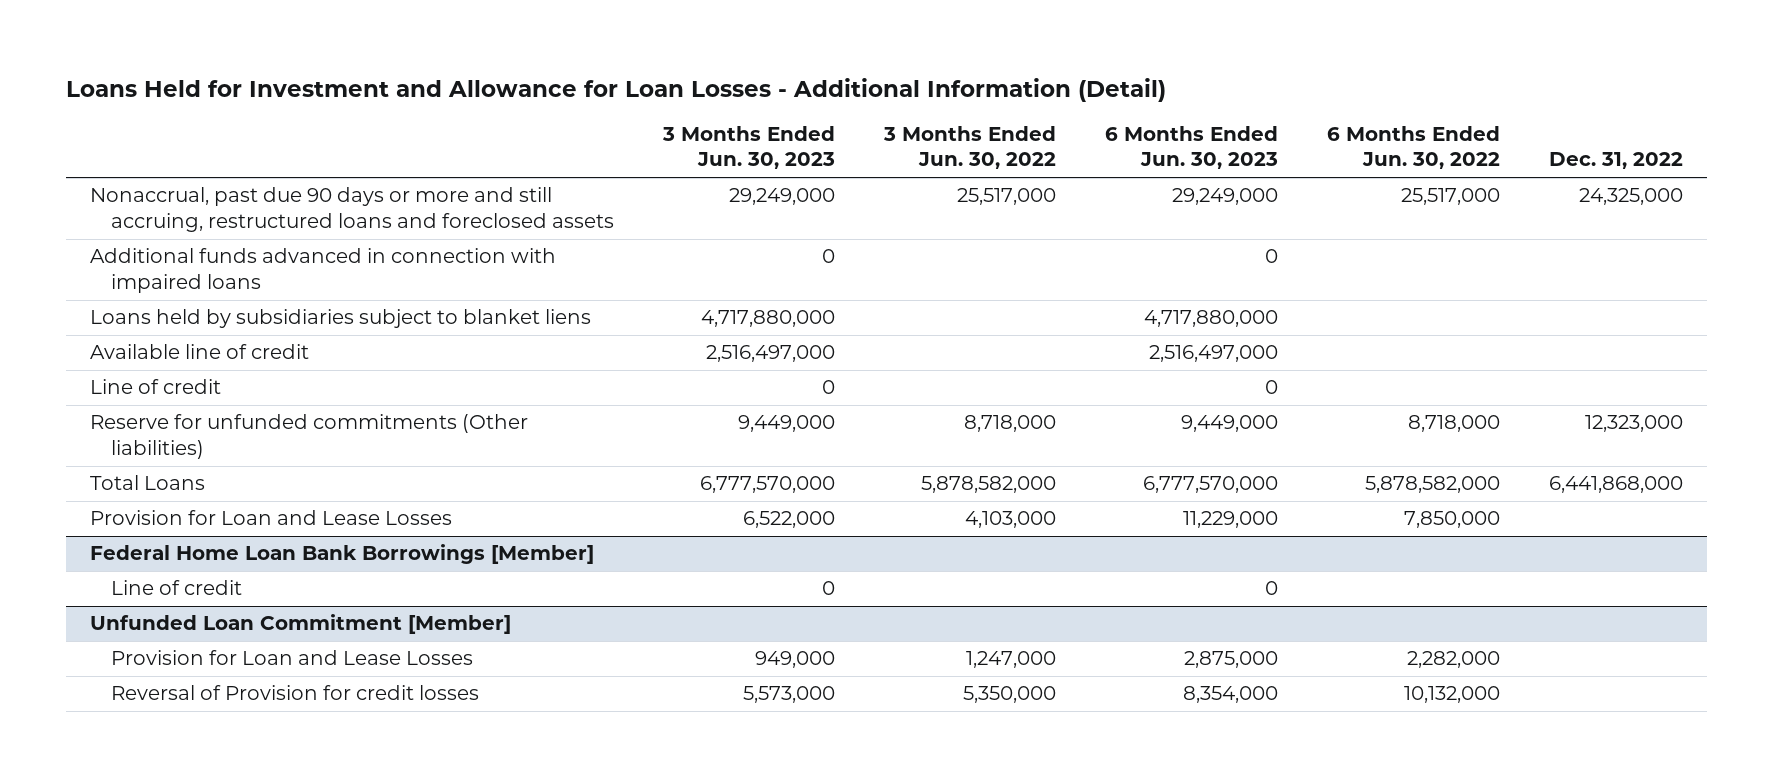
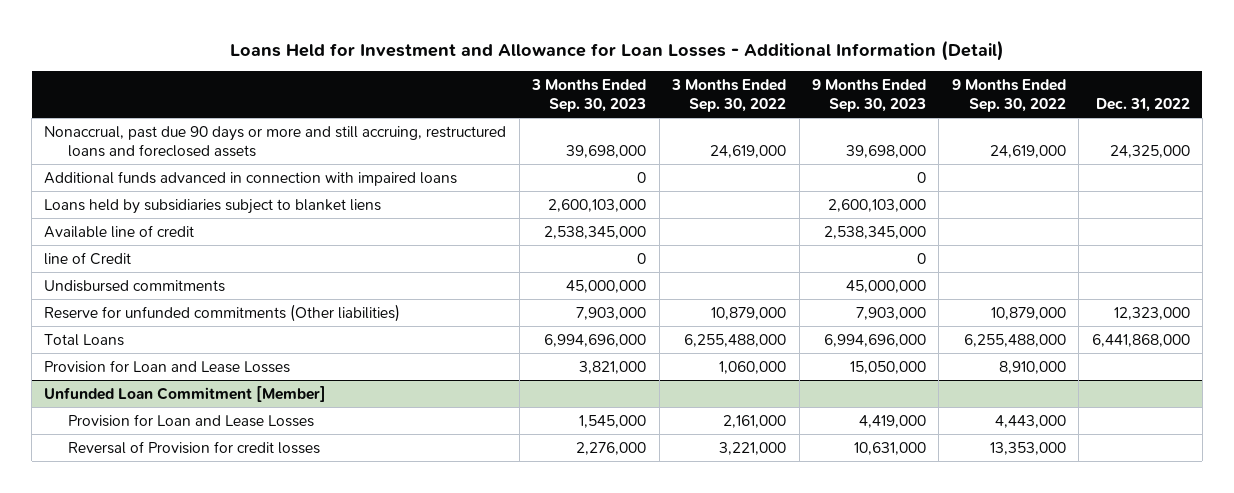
- | 3 Months Ended Jun. 30, 2023 | 3 Months Ended Jun. 30, 2022 | 6 Months Ended Jun. 30, 2023 | 6 Months Ended Jun. 30, 2022 | Dec. 31, 2022
+ | 3 Months Ended Sep. 30, 2023 | 3 Months Ended Sep. 30, 2022 | 9 Months Ended Sep. 30, 2023 | 9 Months Ended Sep. 30, 2022 | Dec. 31, 2022
- Line of credit | 0 | | 0 | |
+ line of Credit | 0 | | 0 | |
+ Undisbursed commitments | 45,000,000 | | 45,000,000 | |
- Federal Home Loan Bank Borrowings [Member]
- Line of credit | 0 | | 0 | |

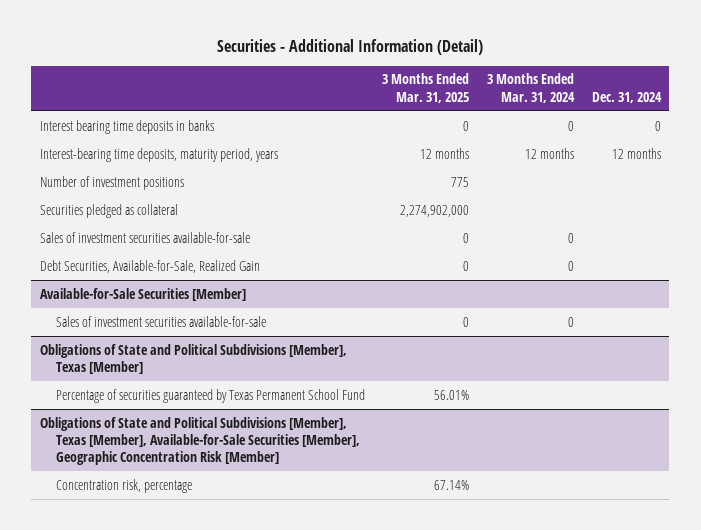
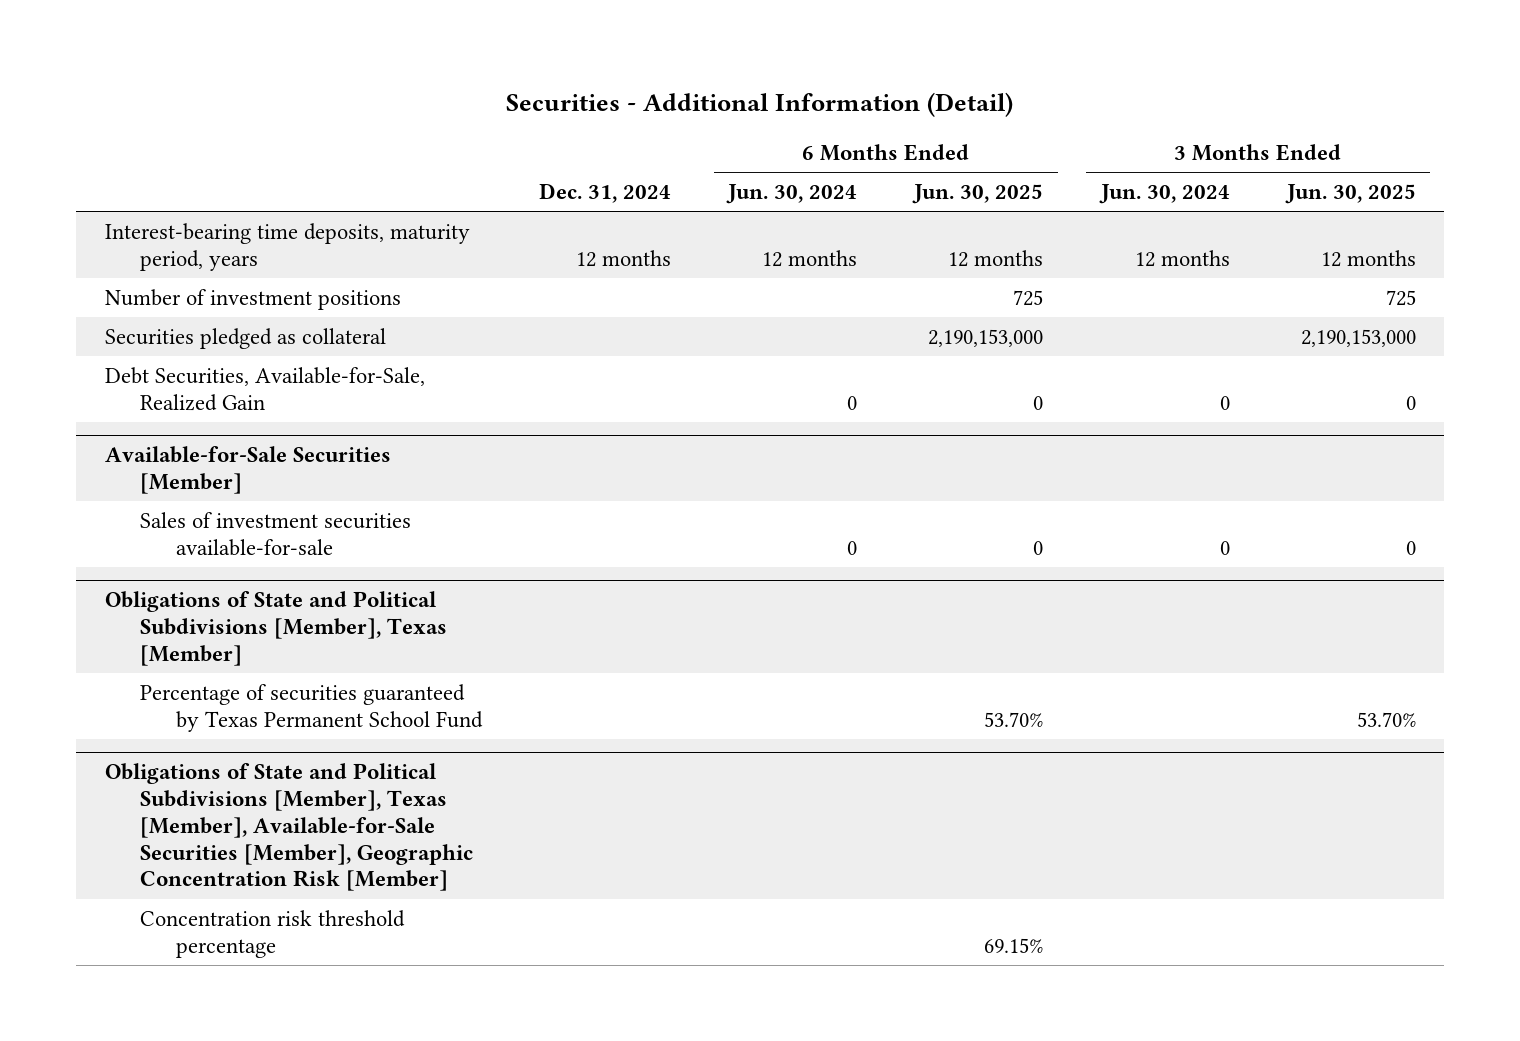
- | 3 Months Ended Mar. 31, 2025 | 3 Months Ended Mar. 31, 2024 | Dec. 31, 2024
+ | Dec. 31, 2024 | 6 Months Ended Jun. 30, 2024 | 6 Months Ended Jun. 30, 2025 | 3 Months Ended Jun. 30, 2024 | 3 Months Ended Jun. 30, 2025
- Interest bearing time deposits in banks | 0 | 0 | 0
- Sales of investment securities available-for-sale | 0 | 0 |
@ Obligations of State and Political Subdivisions [Member], Texas [Member], Available-for-Sale Securities [Member], Geographic Concentration Risk [Member]
- Concentration risk, percentage | 67.14% | |
+ Concentration risk threshold percentage | | | 69.15% | |

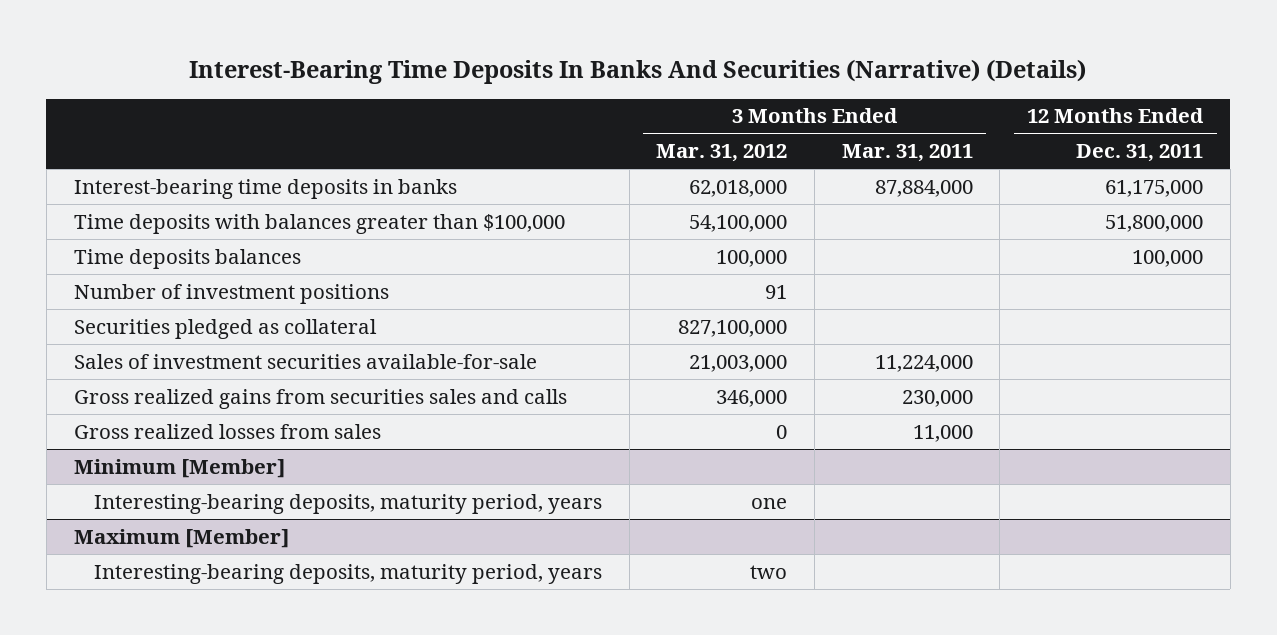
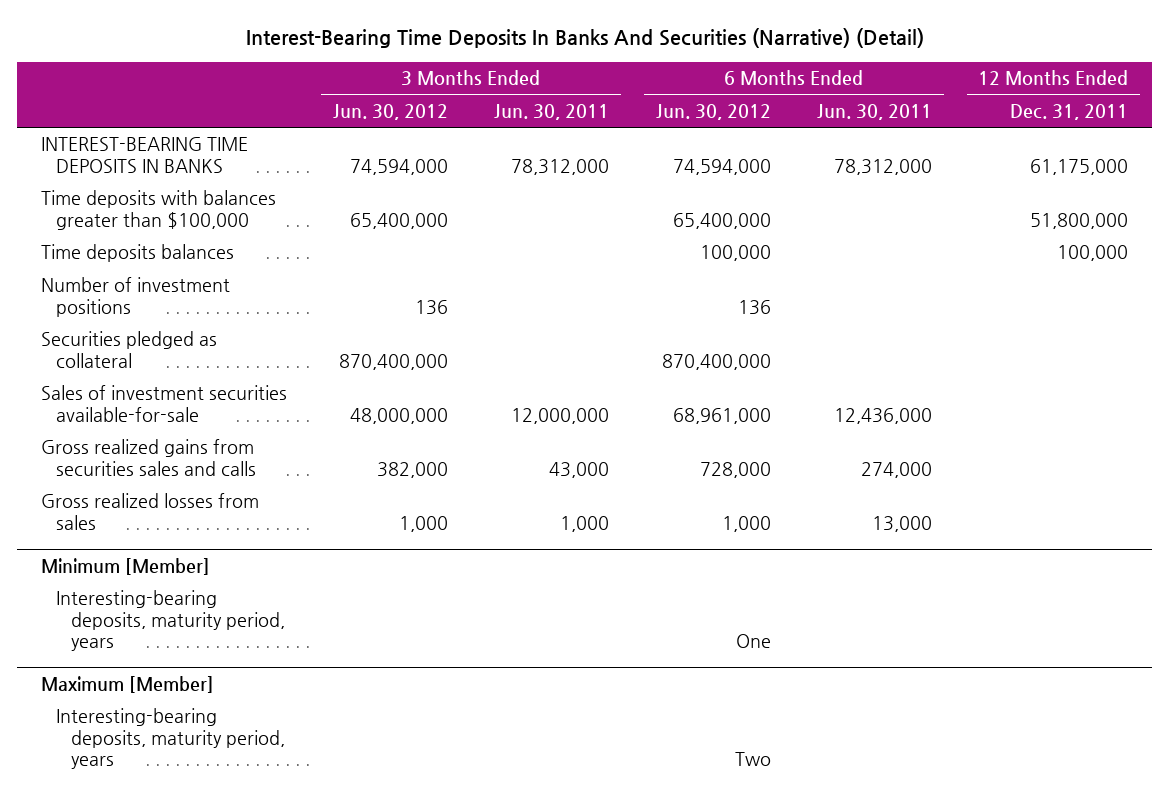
- Interest-Bearing Time Deposits In Banks And Securities (Narrative) (Details)
+ Interest-Bearing Time Deposits In Banks And Securities (Narrative) (Detail)
- | 3 Months Ended Mar. 31, 2012 | 3 Months Ended Mar. 31, 2011 | 12 Months Ended Dec. 31, 2011
+ | 3 Months Ended Jun. 30, 2012 | 3 Months Ended Jun. 30, 2011 | 6 Months Ended Jun. 30, 2012 | 6 Months Ended Jun. 30, 2011 | 12 Months Ended Dec. 31, 2011
- Interest-bearing time deposits in banks | 62,018,000 | 87,884,000 | 61,175,000
+ INTEREST-BEARING TIME DEPOSITS IN BANKS | 74,594,000 | 78,312,000 | 74,594,000 | 78,312,000 | 61,175,000

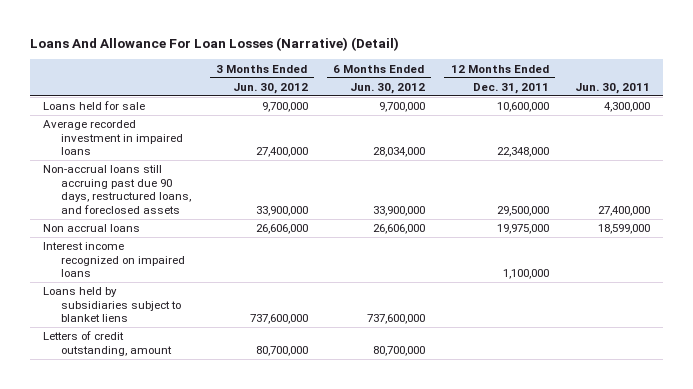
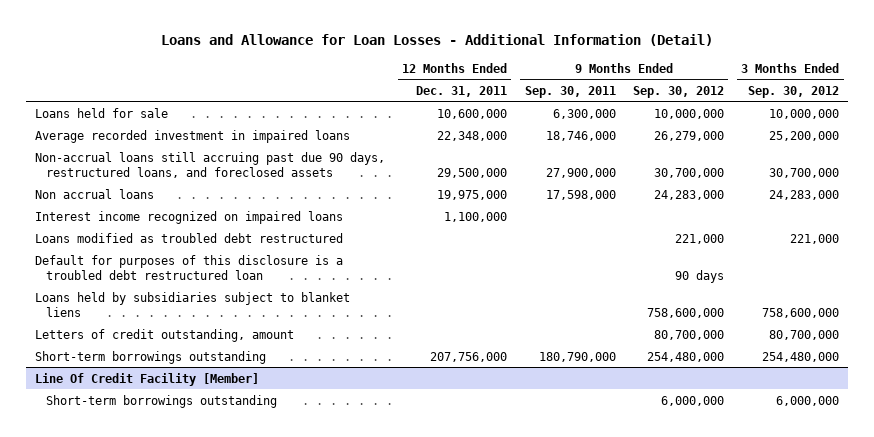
- Loans And Allowance For Loan Losses (Narrative) (Detail)
+ Loans and Allowance for Loan Losses - Additional Information (Detail)
- | 3 Months Ended Jun. 30, 2012 | 6 Months Ended Jun. 30, 2012 | 12 Months Ended Dec. 31, 2011 | Jun. 30, 2011
+ | 12 Months Ended Dec. 31, 2011 | 9 Months Ended Sep. 30, 2011 | 9 Months Ended Sep. 30, 2012 | 3 Months Ended Sep. 30, 2012
+ Loans modified as troubled debt restructured | | | 221,000 | 221,000
+ Default for purposes of this disclosure is a troubled debt restructured loan | | | 90 days |
+ Short-term borrowings outstanding | 207,756,000 | 180,790,000 | 254,480,000 | 254,480,000
+ Line Of Credit Facility [Member]
+ Short-term borrowings outstanding | | | 6,000,000 | 6,000,000

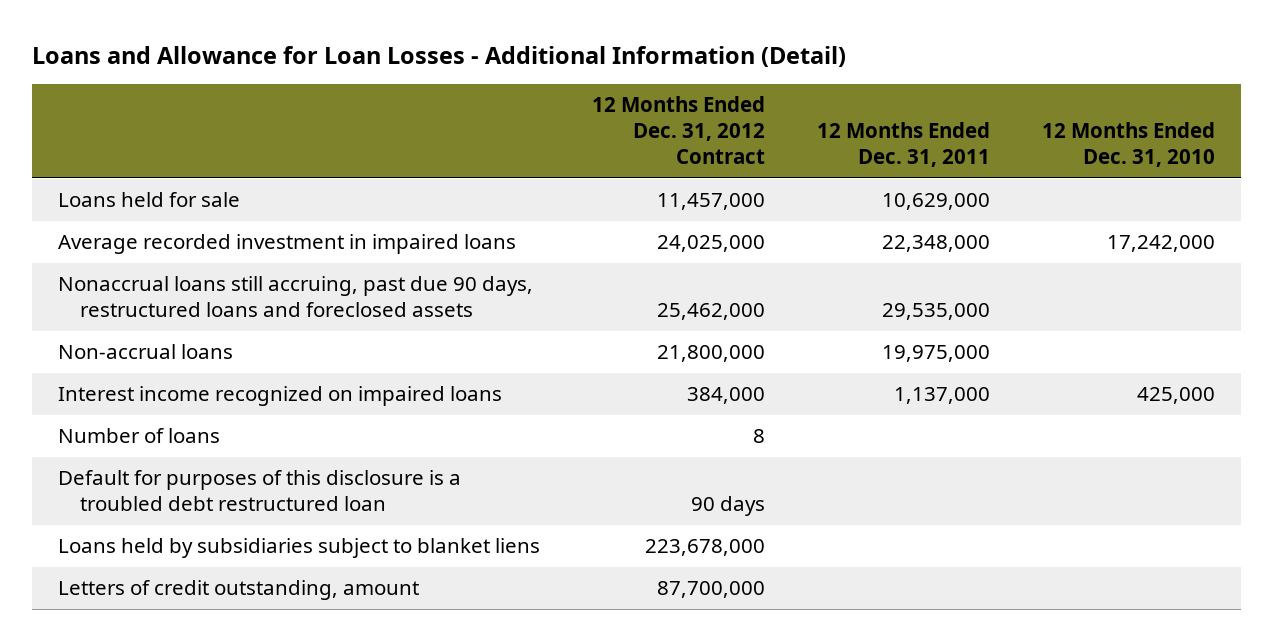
- | 12 Months Ended Dec. 31, 2011 | 9 Months Ended Sep. 30, 2011 | 9 Months Ended Sep. 30, 2012 | 3 Months Ended Sep. 30, 2012
+ | 12 Months Ended Dec. 31, 2012 Contract | 12 Months Ended Dec. 31, 2011 | 12 Months Ended Dec. 31, 2010
- Loans held for sale | 10,600,000 | 6,300,000 | 10,000,000 | 10,000,000
+ Loans held for sale | 11,457,000 | 10,629,000 |
- Non-accrual loans still accruing past due 90 days, restructured loans, and foreclosed assets | 29,500,000 | 27,900,000 | 30,700,000 | 30,700,000
- Non accrual loans | 19,975,000 | 17,598,000 | 24,283,000 | 24,283,000
- Interest income recognized on impaired loans | 1,100,000 | | |
- Loans modified as troubled debt restructured | | | 221,000 | 221,000
+ Nonaccrual loans still accruing, past due 90 days, restructured loans and foreclosed assets | 25,462,000 | 29,535,000 |
+ Non-accrual loans | 21,800,000 | 19,975,000 |
+ Interest income recognized on impaired loans | 384,000 | 1,137,000 | 425,000
+ Number of loans | 8 | |
- Short-term borrowings outstanding | 207,756,000 | 180,790,000 | 254,480,000 | 254,480,000
- Line Of Credit Facility [Member]
- Short-term borrowings outstanding | | | 6,000,000 | 6,000,000

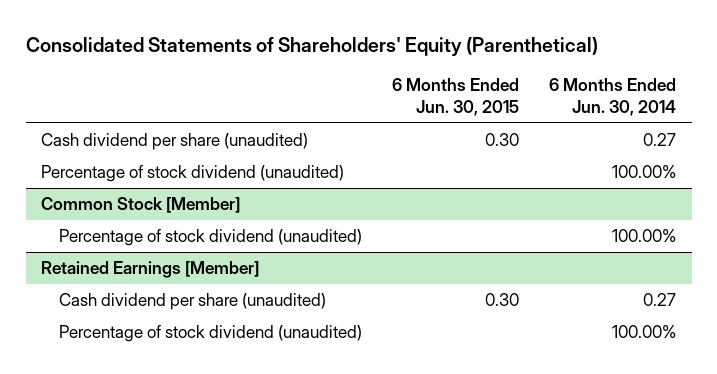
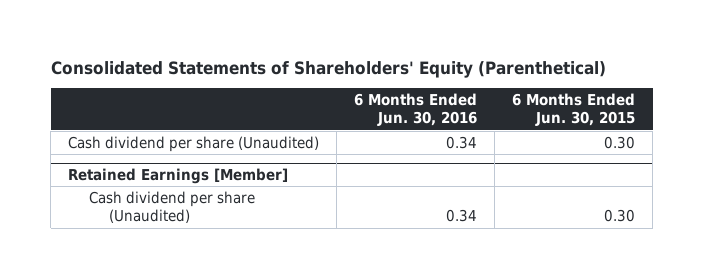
- | 6 Months Ended Jun. 30, 2015 | 6 Months Ended Jun. 30, 2014
+ | 6 Months Ended Jun. 30, 2016 | 6 Months Ended Jun. 30, 2015
- Cash dividend per share (unaudited) | 0.30 | 0.27
- Percentage of stock dividend (unaudited) | | 100.00%
- Common Stock [Member]
- Percentage of stock dividend (unaudited) | | 100.00%
+ Cash dividend per share (Unaudited) | 0.34 | 0.30
@ Retained Earnings [Member]
- Cash dividend per share (unaudited) | 0.30 | 0.27
- Percentage of stock dividend (unaudited) | | 100.00%
+ Cash dividend per share (Unaudited) | 0.34 | 0.30

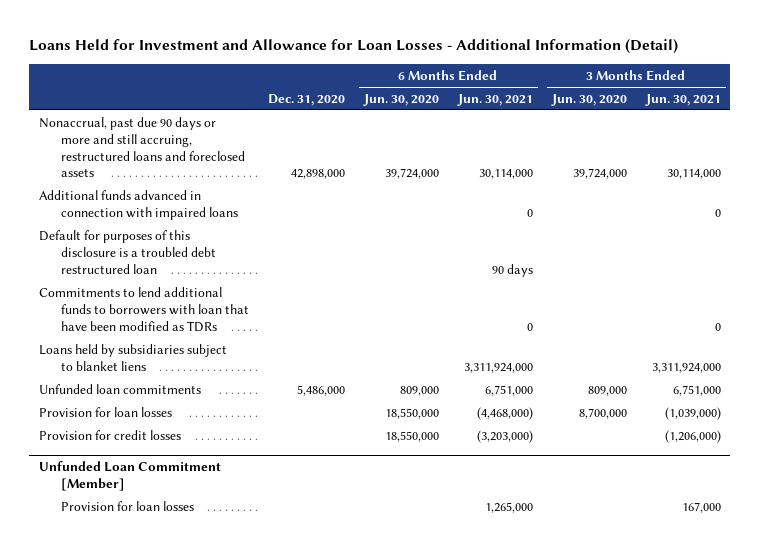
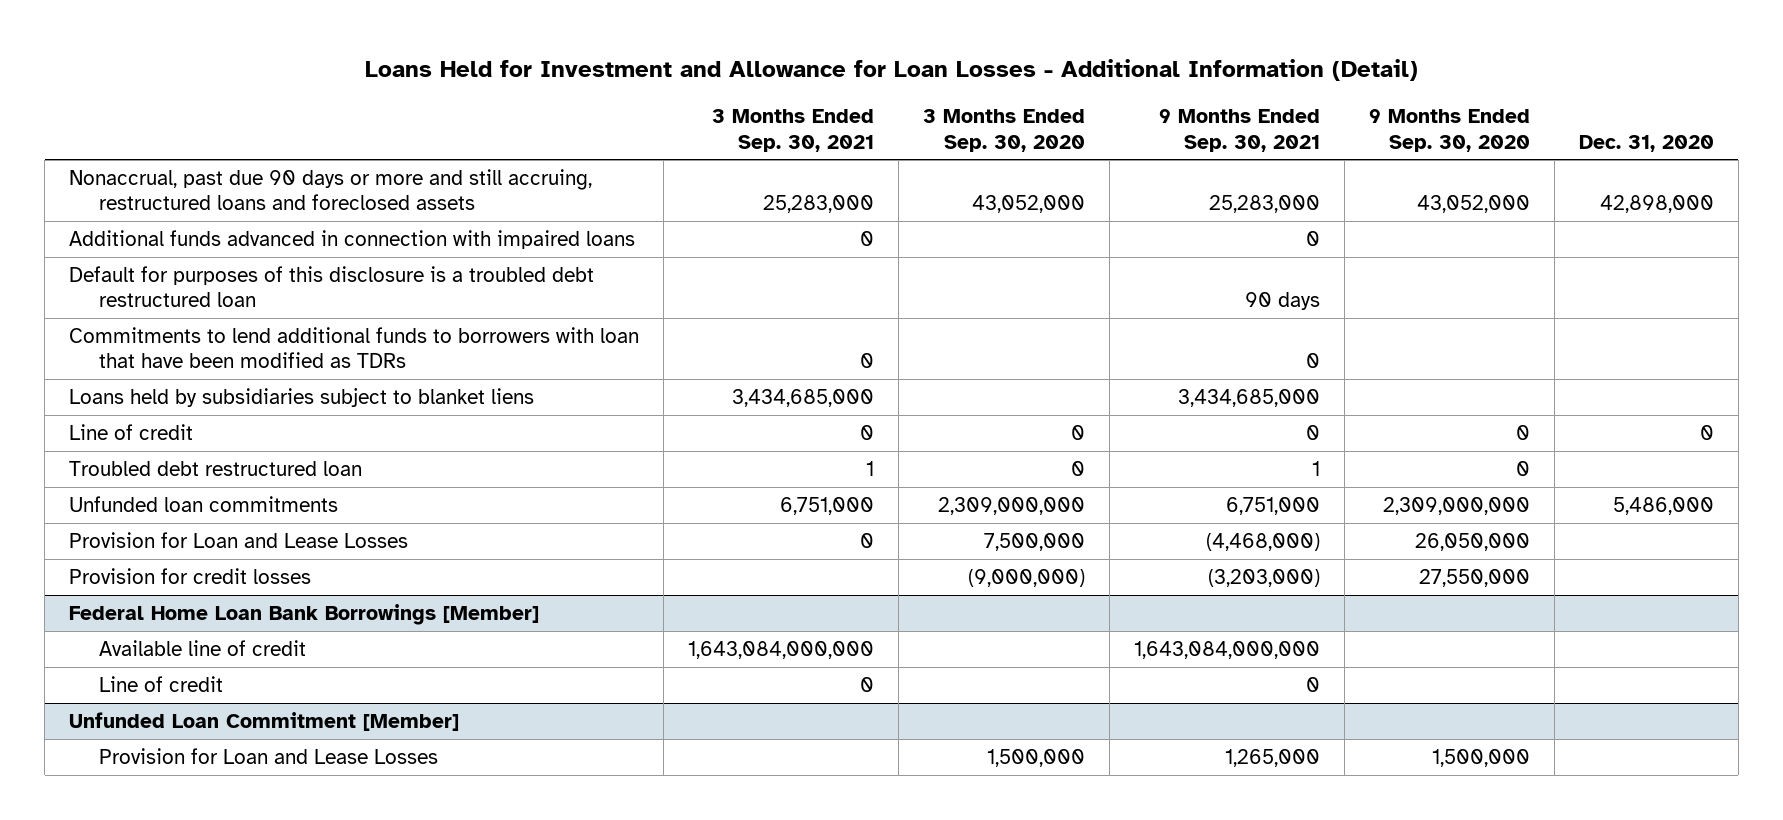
- | Dec. 31, 2020 | 6 Months Ended Jun. 30, 2020 | 6 Months Ended Jun. 30, 2021 | 3 Months Ended Jun. 30, 2020 | 3 Months Ended Jun. 30, 2021
+ | 3 Months Ended Sep. 30, 2021 | 3 Months Ended Sep. 30, 2020 | 9 Months Ended Sep. 30, 2021 | 9 Months Ended Sep. 30, 2020 | Dec. 31, 2020
+ Line of credit | 0 | 0 | 0 | 0 | 0
+ Troubled debt restructured loan | 1 | 0 | 1 | 0 |
- Provision for loan losses | | 18,550,000 | (4,468,000) | 8,700,000 | (1,039,000)
+ Provision for Loan and Lease Losses | 0 | 7,500,000 | (4,468,000) | 26,050,000 |
+ Federal Home Loan Bank Borrowings [Member]
+ Available line of credit | 1,643,084,000,000 | | 1,643,084,000,000 | |
+ Line of credit | 0 | | 0 | |
@ Unfunded Loan Commitment [Member]
- Provision for loan losses | | | 1,265,000 | | 167,000
+ Provision for Loan and Lease Losses | | 1,500,000 | 1,265,000 | 1,500,000 |

